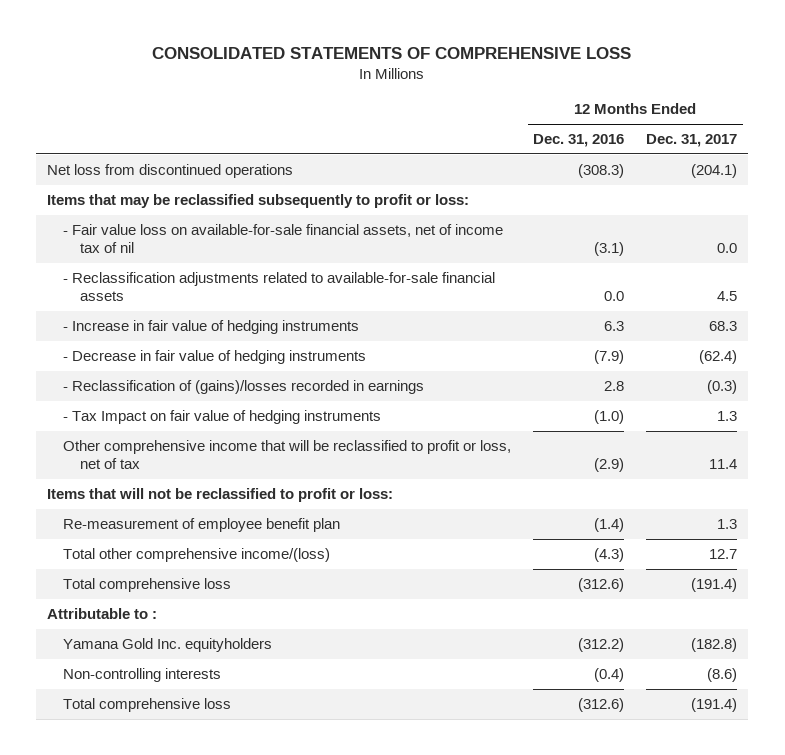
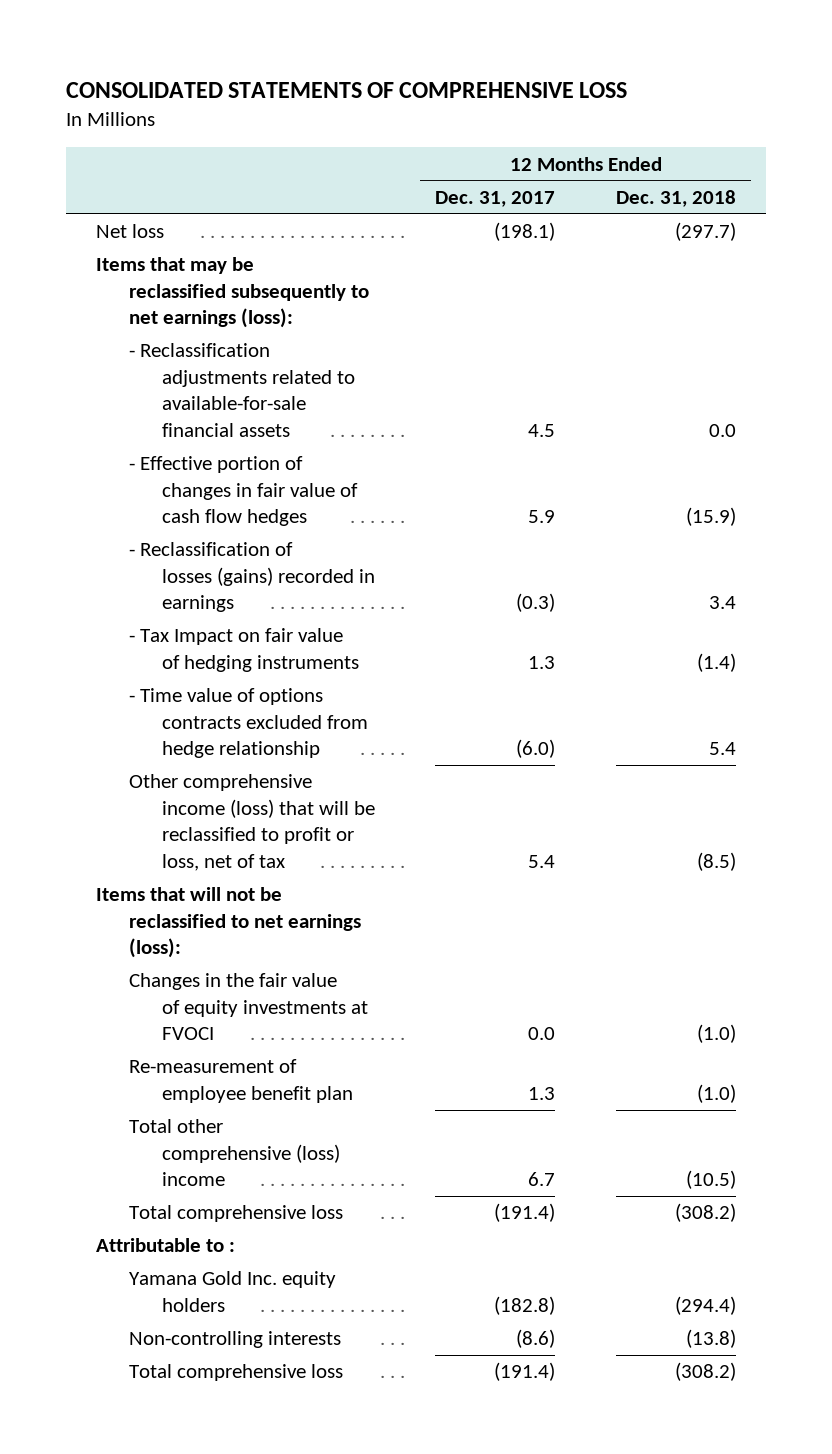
- | 12 Months Ended Dec. 31, 2016 | 12 Months Ended Dec. 31, 2017
+ | 12 Months Ended Dec. 31, 2017 | 12 Months Ended Dec. 31, 2018
- Net loss from discontinued operations | (308.3) | (204.1)
- Items that may be reclassified subsequently to profit or loss:
- - Fair value loss on available-for-sale financial assets, net of income tax of nil | (3.1) | 0.0
+ Net loss | (198.1) | (297.7)
+ Items that may be reclassified subsequently to net earnings (loss):
- - Increase in fair value of hedging instruments | 6.3 | 68.3
- - Decrease in fair value of hedging instruments | (7.9) | (62.4)
- - Reclassification of (gains)/losses recorded in earnings | 2.8 | (0.3)
+ - Effective portion of changes in fair value of cash flow hedges | 5.9 | (15.9)
+ - Reclassification of losses (gains) recorded in earnings | (0.3) | 3.4
- Other comprehensive income that will be reclassified to profit or loss, net of tax | (2.9) | 11.4
- Items that will not be reclassified to profit or loss:
+ - Time value of options contracts excluded from hedge relationship | (6.0) | 5.4
+ Other comprehensive income (loss) that will be reclassified to profit or loss, net of tax | 5.4 | (8.5)
+ Items that will not be reclassified to net earnings (loss):
+ Changes in the fair value of equity investments at FVOCI | 0.0 | (1.0)
- Total other comprehensive income/(loss) | (4.3) | 12.7
+ Total other comprehensive (loss) income | 6.7 | (10.5)
- Yamana Gold Inc. equityholders | (312.2) | (182.8)
+ Yamana Gold Inc. equity holders | (182.8) | (294.4)

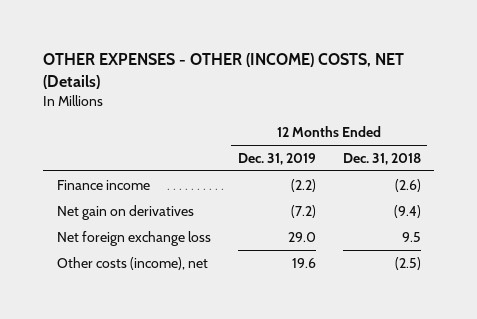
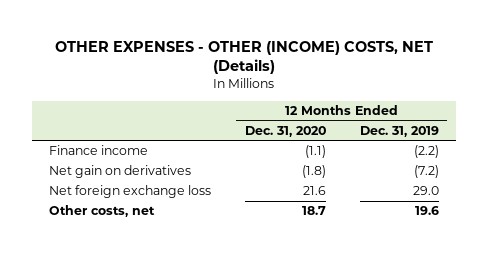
- | 12 Months Ended Dec. 31, 2019 | 12 Months Ended Dec. 31, 2018
+ | 12 Months Ended Dec. 31, 2020 | 12 Months Ended Dec. 31, 2019
- Other costs (income), net | 19.6 | (2.5)
+ Other costs, net | 18.7 | 19.6

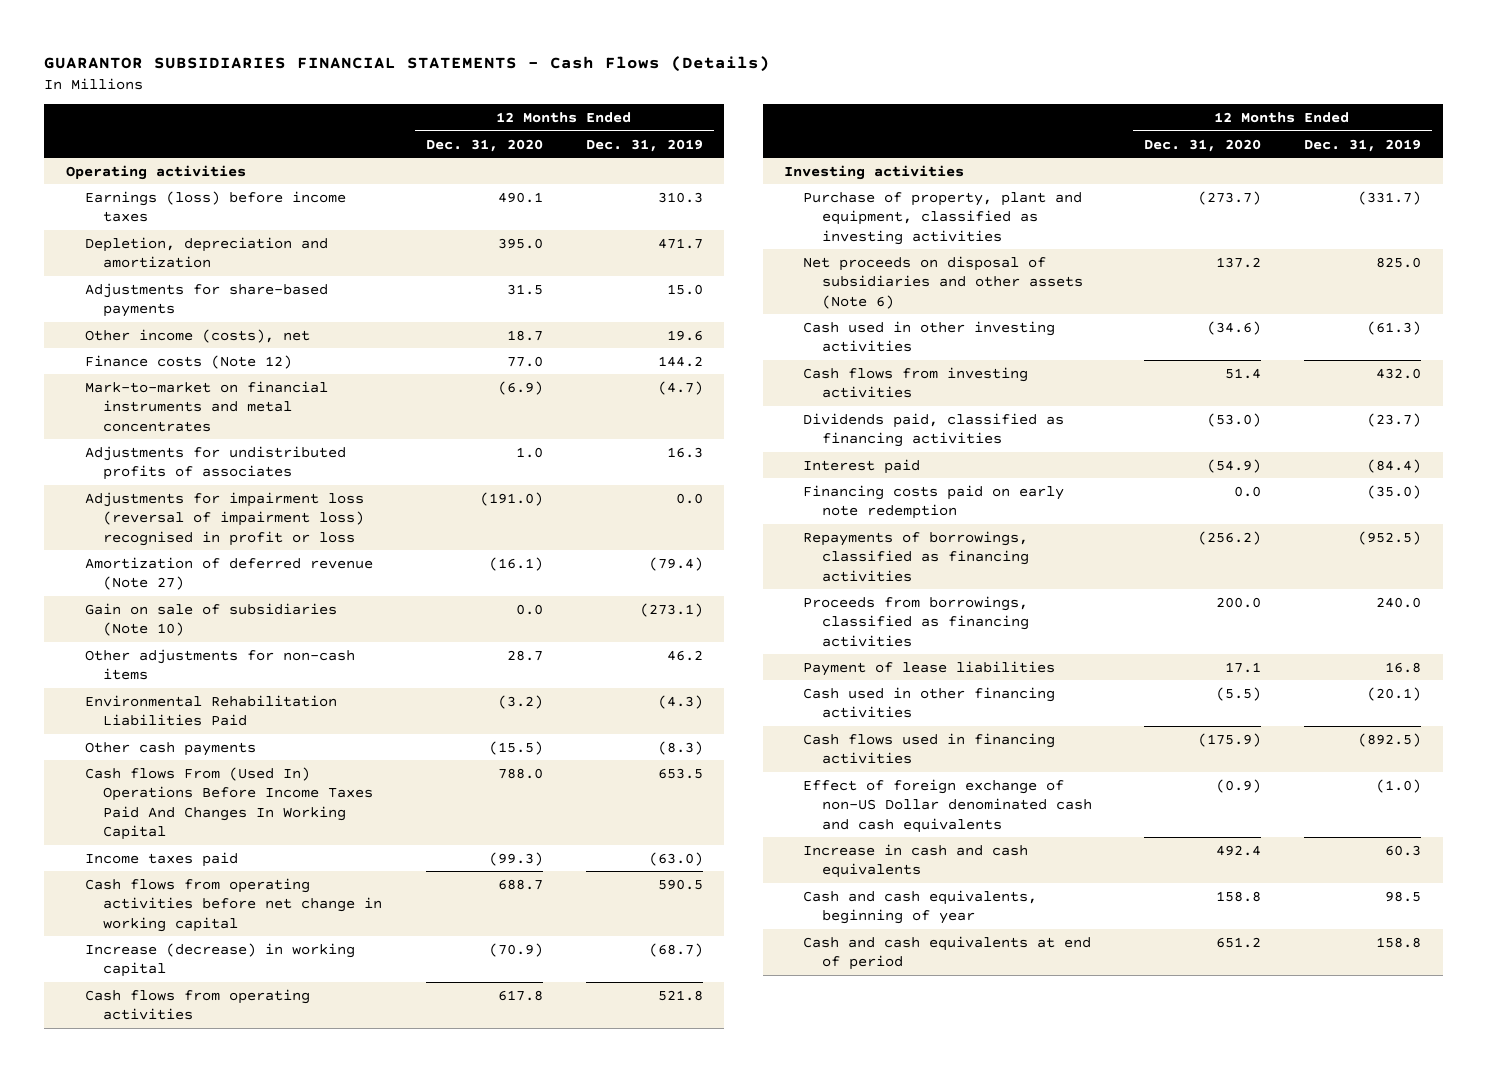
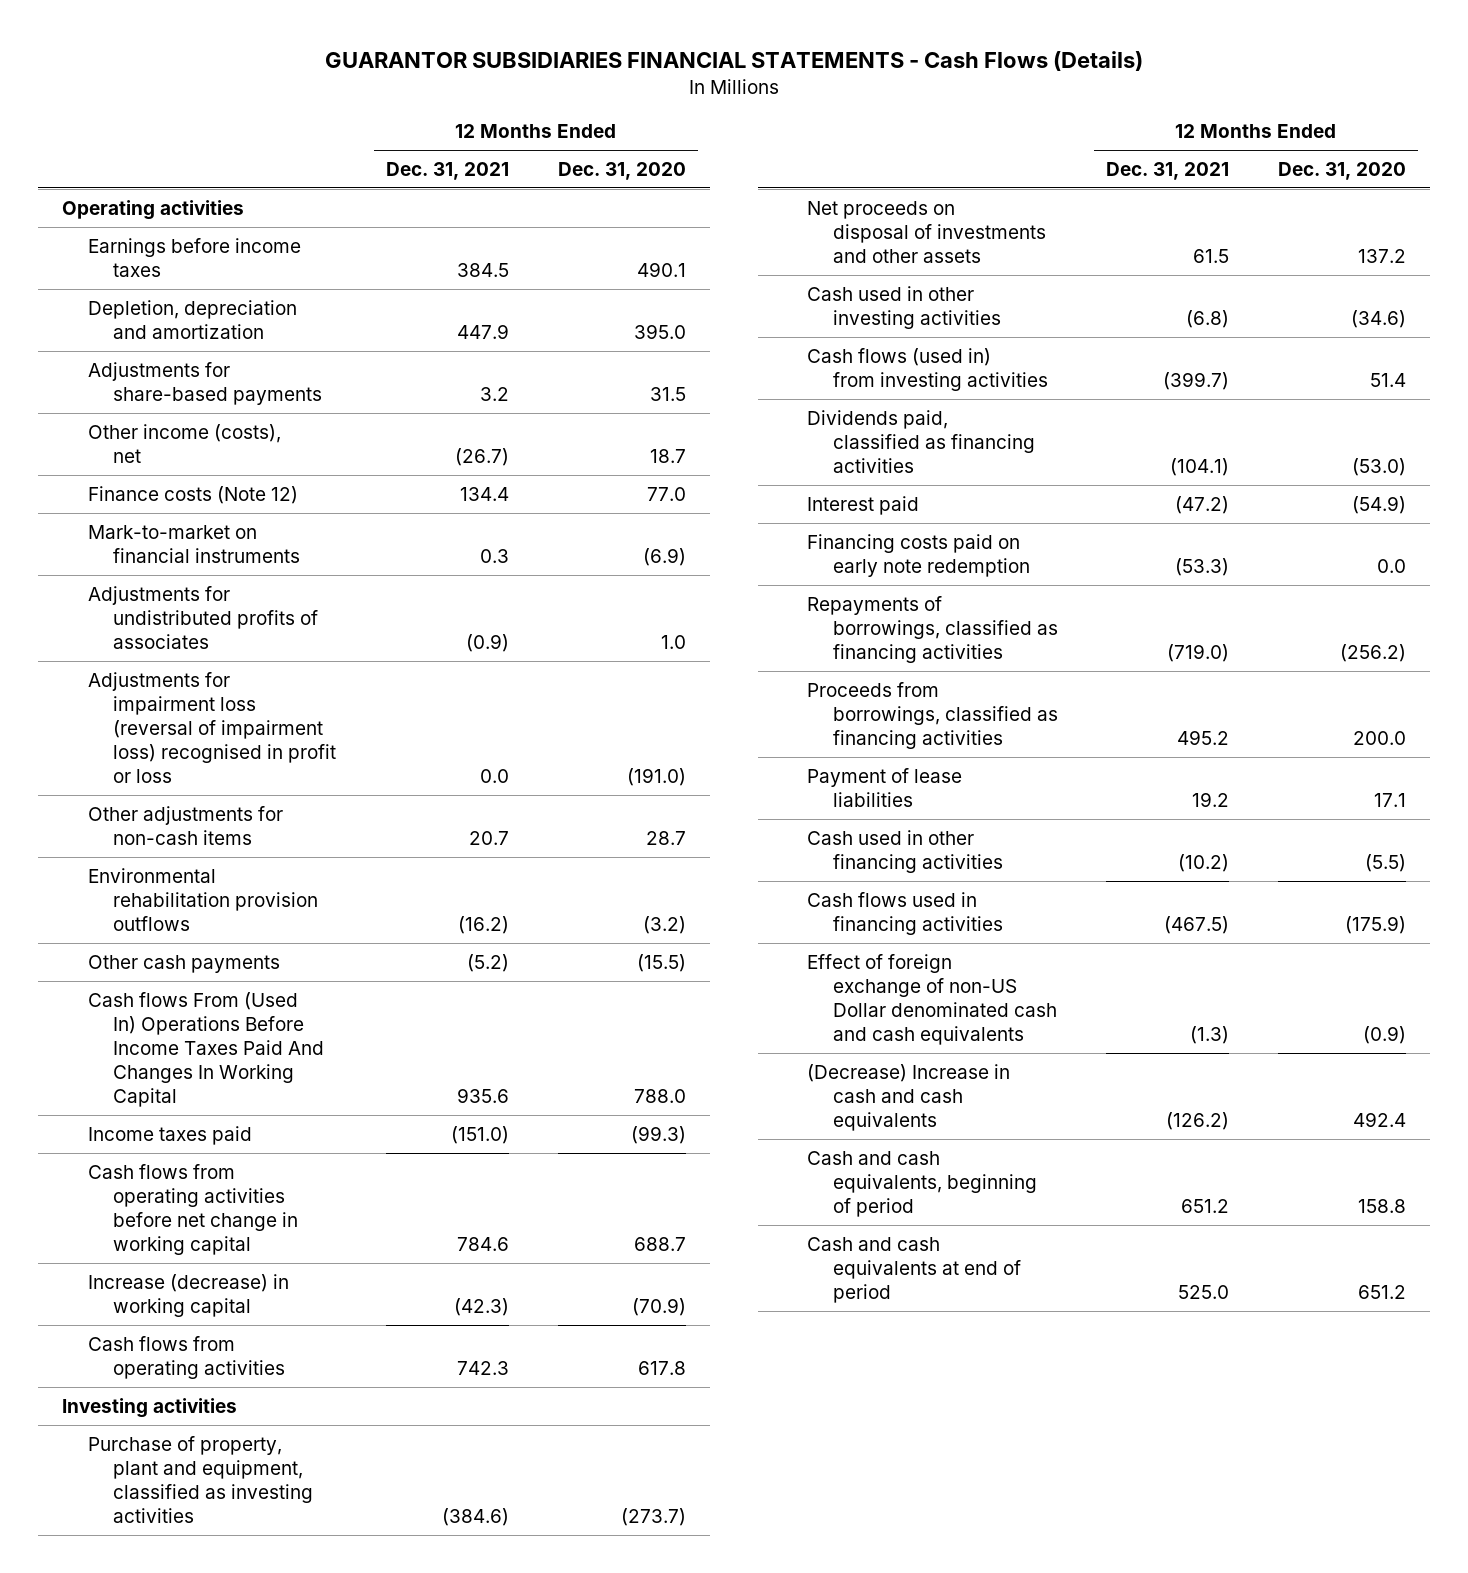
- | 12 Months Ended Dec. 31, 2020 | 12 Months Ended Dec. 31, 2019
+ | 12 Months Ended Dec. 31, 2021 | 12 Months Ended Dec. 31, 2020
- Earnings (loss) before income taxes | 490.1 | 310.3
+ Earnings before income taxes | 384.5 | 490.1
- Mark-to-market on financial instruments and metal concentrates | (6.9) | (4.7)
+ Mark-to-market on financial instruments | 0.3 | (6.9)
- Amortization of deferred revenue (Note 27) | (16.1) | (79.4)
- Gain on sale of subsidiaries (Note 10) | 0.0 | (273.1)
- Environmental Rehabilitation Liabilities Paid | (3.2) | (4.3)
+ Environmental rehabilitation provision outflows | (16.2) | (3.2)
- Net proceeds on disposal of subsidiaries and other assets (Note 6) | 137.2 | 825.0
+ Net proceeds on disposal of investments and other assets | 61.5 | 137.2
- Cash flows from investing activities | 51.4 | 432.0
+ Cash flows (used in) from investing activities | (399.7) | 51.4
- Increase in cash and cash equivalents | 492.4 | 60.3
- Cash and cash equivalents, beginning of year | 158.8 | 98.5
+ (Decrease) Increase in cash and cash equivalents | (126.2) | 492.4
+ Cash and cash equivalents, beginning of period | 651.2 | 158.8

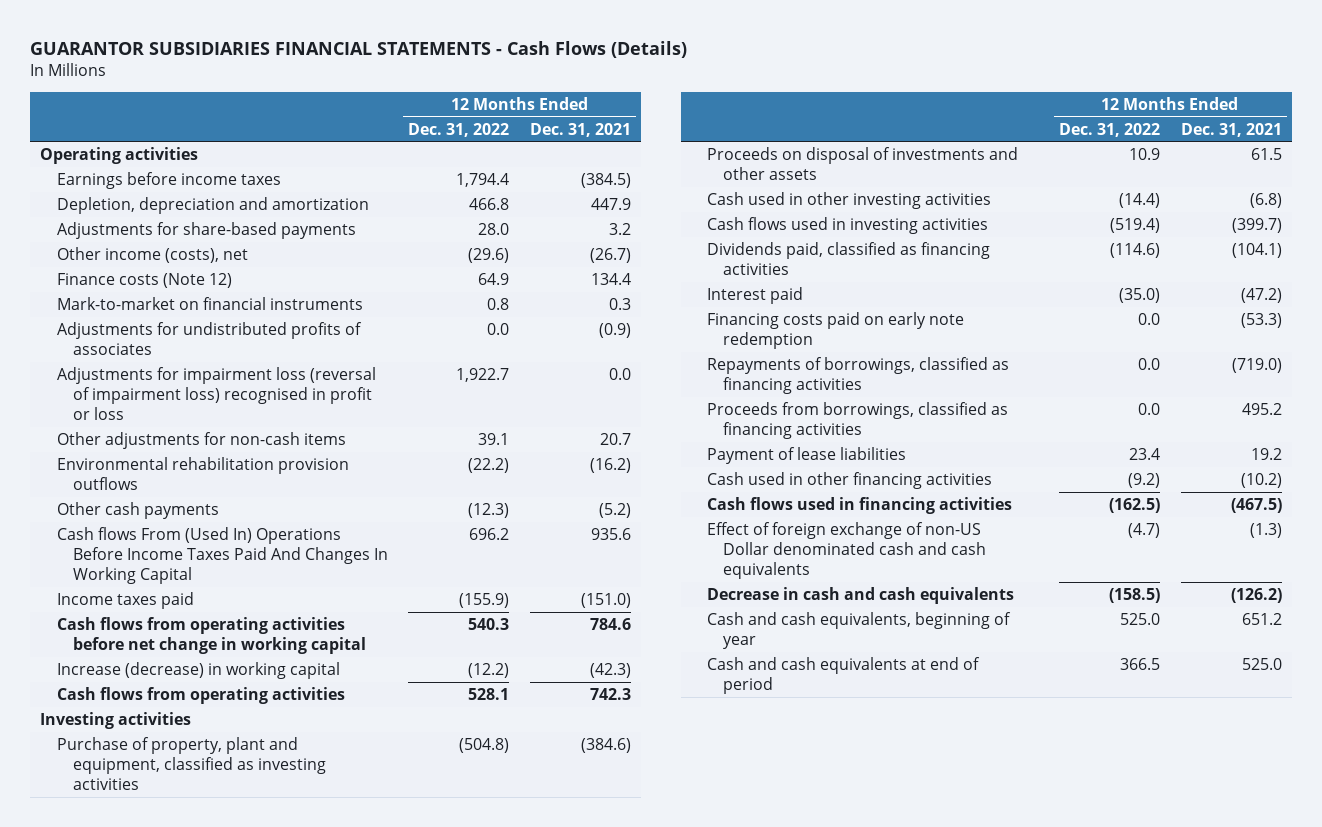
- | 12 Months Ended Dec. 31, 2021 | 12 Months Ended Dec. 31, 2020
+ | 12 Months Ended Dec. 31, 2022 | 12 Months Ended Dec. 31, 2021
- Earnings before income taxes | 384.5 | 490.1
+ Earnings before income taxes | 1,794.4 | (384.5)
- Net proceeds on disposal of investments and other assets | 61.5 | 137.2
+ Proceeds on disposal of investments and other assets | 10.9 | 61.5
- Cash flows (used in) from investing activities | (399.7) | 51.4
+ Cash flows used in investing activities | (519.4) | (399.7)
- (Decrease) Increase in cash and cash equivalents | (126.2) | 492.4
- Cash and cash equivalents, beginning of period | 651.2 | 158.8
+ Decrease in cash and cash equivalents | (158.5) | (126.2)
+ Cash and cash equivalents, beginning of year | 525.0 | 651.2

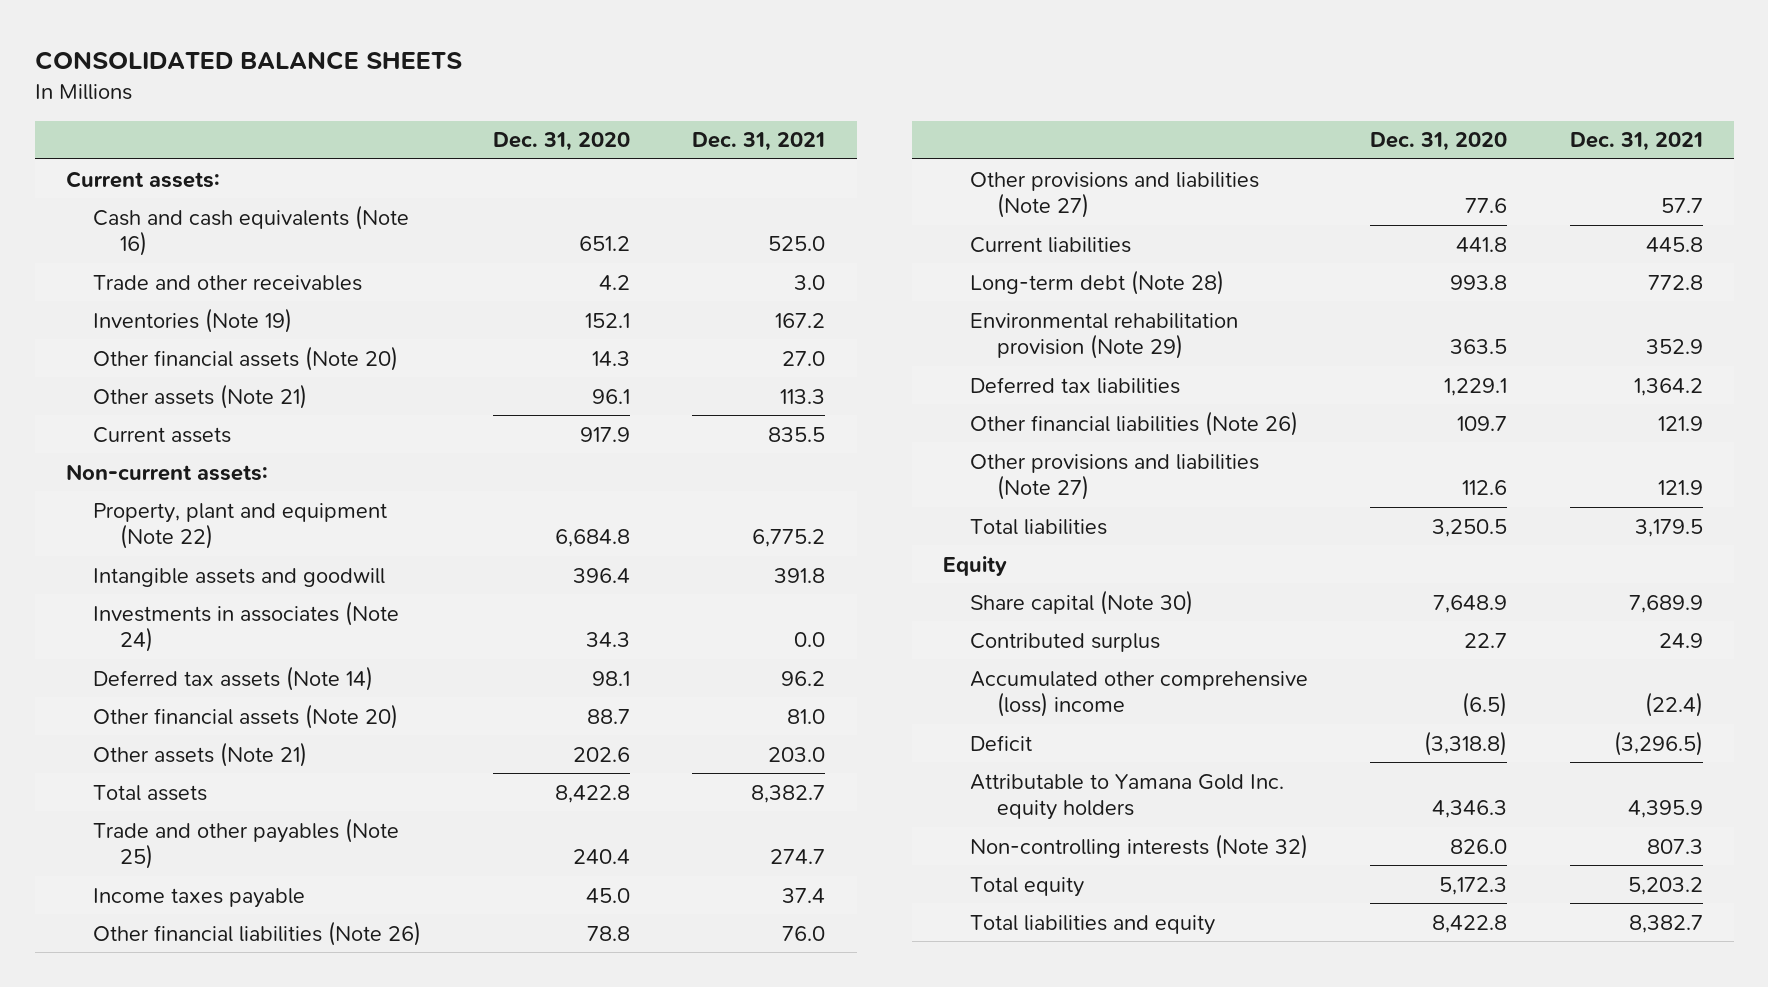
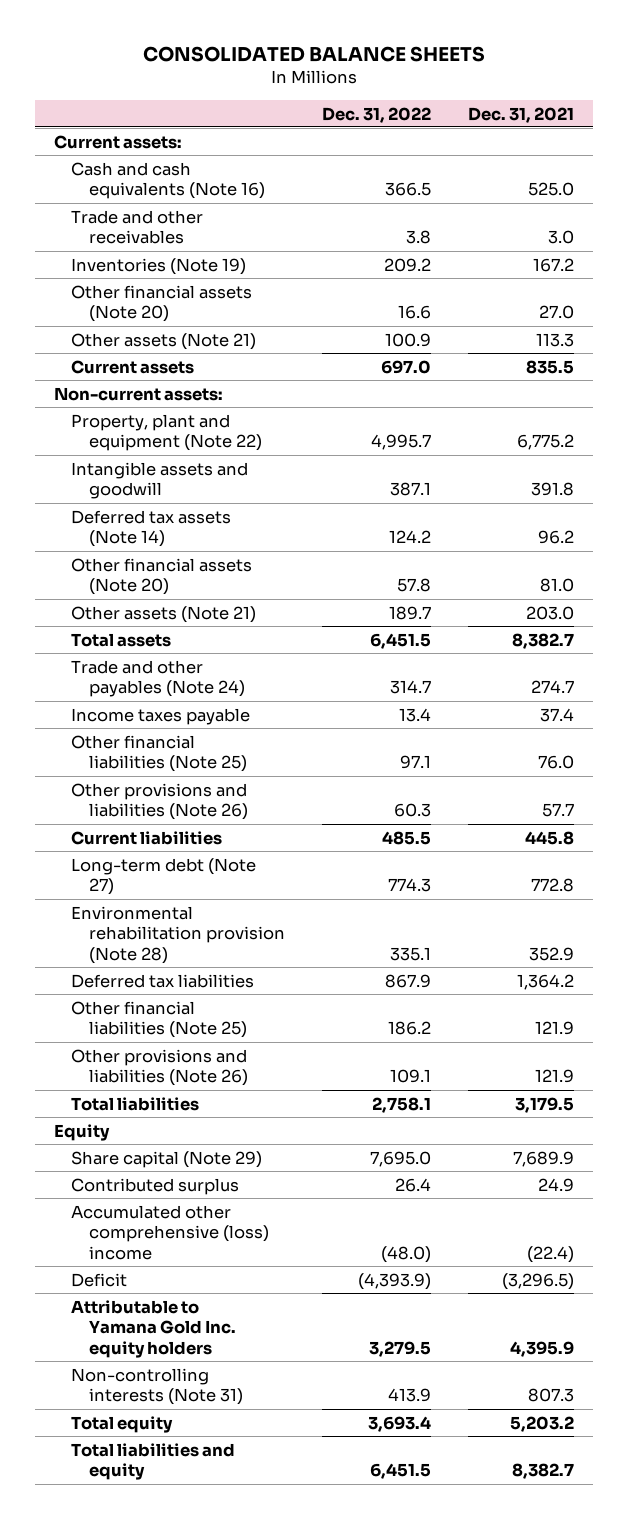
- | Dec. 31, 2020 | Dec. 31, 2021
+ | Dec. 31, 2022 | Dec. 31, 2021
- Investments in associates (Note 24) | 34.3 | 0.0
- Trade and other payables (Note 25) | 240.4 | 274.7
+ Trade and other payables (Note 24) | 314.7 | 274.7
- Other financial liabilities (Note 26) | 78.8 | 76.0
- Other provisions and liabilities (Note 27) | 77.6 | 57.7
+ Other financial liabilities (Note 25) | 97.1 | 76.0
+ Other provisions and liabilities (Note 26) | 60.3 | 57.7
- Long-term debt (Note 28) | 993.8 | 772.8
- Environmental rehabilitation provision (Note 29) | 363.5 | 352.9
+ Long-term debt (Note 27) | 774.3 | 772.8
+ Environmental rehabilitation provision (Note 28) | 335.1 | 352.9
- Other financial liabilities (Note 26) | 109.7 | 121.9
- Other provisions and liabilities (Note 27) | 112.6 | 121.9
+ Other financial liabilities (Note 25) | 186.2 | 121.9
+ Other provisions and liabilities (Note 26) | 109.1 | 121.9
- Share capital (Note 30) | 7,648.9 | 7,689.9
+ Share capital (Note 29) | 7,695.0 | 7,689.9
- Non-controlling interests (Note 32) | 826.0 | 807.3
+ Non-controlling interests (Note 31) | 413.9 | 807.3

